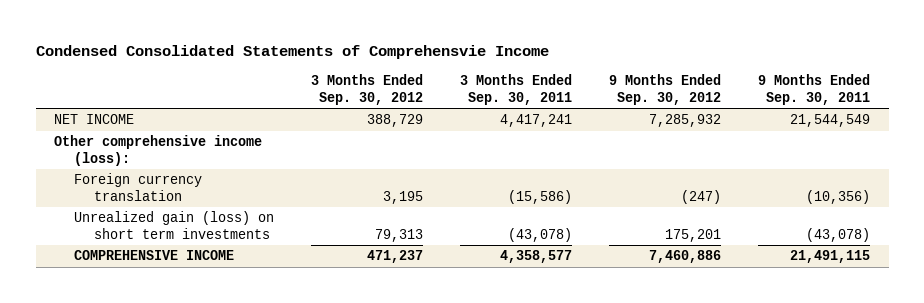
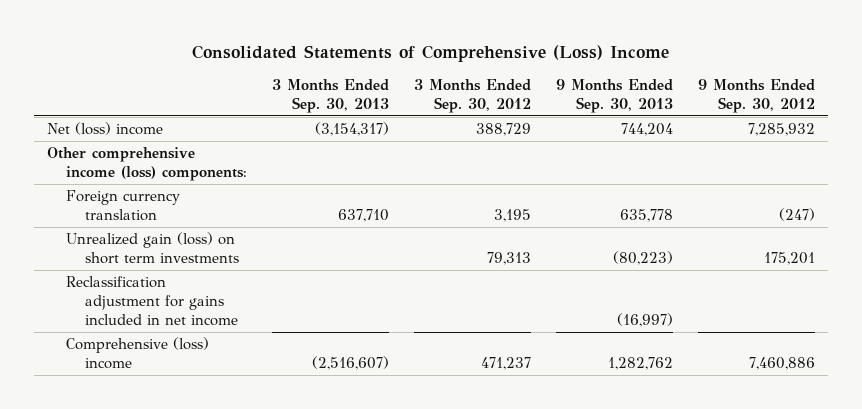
- Condensed Consolidated Statements of Comprehensvie Income
+ Consolidated Statements of Comprehensive (Loss) Income
- | 3 Months Ended Sep. 30, 2012 | 3 Months Ended Sep. 30, 2011 | 9 Months Ended Sep. 30, 2012 | 9 Months Ended Sep. 30, 2011
+ | 3 Months Ended Sep. 30, 2013 | 3 Months Ended Sep. 30, 2012 | 9 Months Ended Sep. 30, 2013 | 9 Months Ended Sep. 30, 2012
- NET INCOME | 388,729 | 4,417,241 | 7,285,932 | 21,544,549
- Other comprehensive income (loss):
+ Net (loss) income | (3,154,317) | 388,729 | 744,204 | 7,285,932
+ Other comprehensive income (loss) components:
- COMPREHENSIVE INCOME | 471,237 | 4,358,577 | 7,460,886 | 21,491,115
+ Reclassification adjustment for gains included in net income | | | (16,997) |
+ Comprehensive (loss) income | (2,516,607) | 471,237 | 1,282,762 | 7,460,886

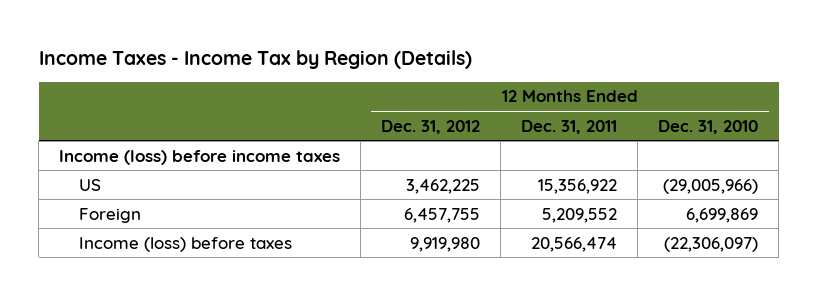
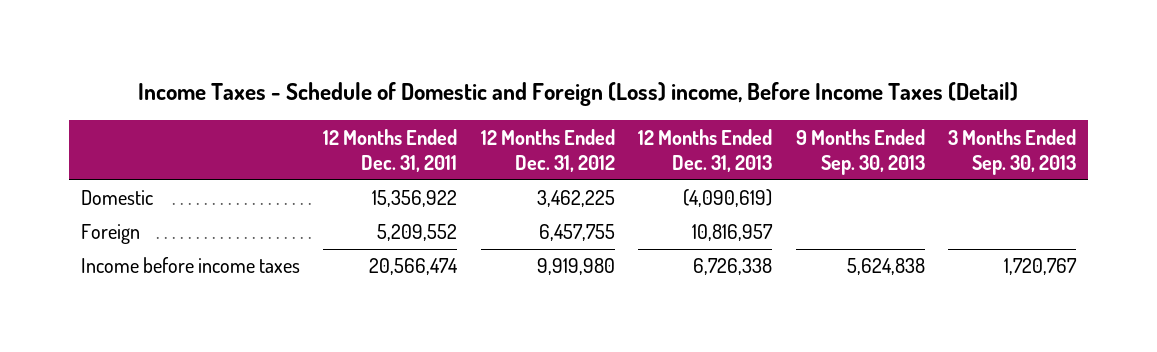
- Income Taxes - Income Tax by Region (Details)
+ Income Taxes - Schedule of Domestic and Foreign (Loss) income, Before Income Taxes (Detail)
- | 12 Months Ended Dec. 31, 2012 | 12 Months Ended Dec. 31, 2011 | 12 Months Ended Dec. 31, 2010
+ | 12 Months Ended Dec. 31, 2011 | 12 Months Ended Dec. 31, 2012 | 12 Months Ended Dec. 31, 2013 | 9 Months Ended Sep. 30, 2013 | 3 Months Ended Sep. 30, 2013
- Income (loss) before income taxes
- US | 3,462,225 | 15,356,922 | (29,005,966)
+ Domestic | 15,356,922 | 3,462,225 | (4,090,619) | |
- Income (loss) before taxes | 9,919,980 | 20,566,474 | (22,306,097)
+ Income before income taxes | 20,566,474 | 9,919,980 | 6,726,338 | 5,624,838 | 1,720,767

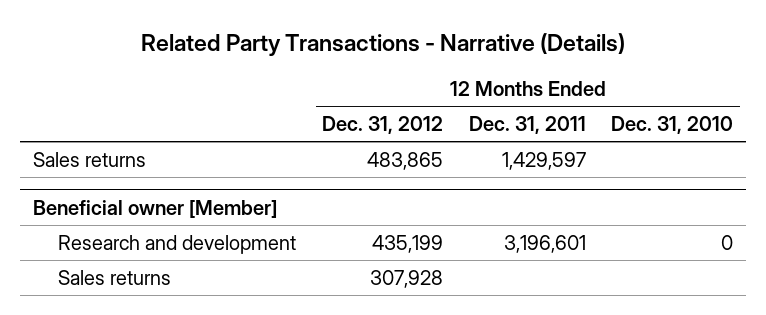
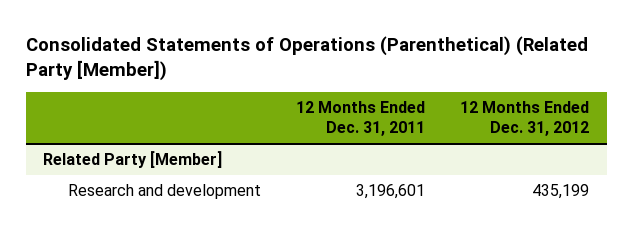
- Related Party Transactions - Narrative (Details)
+ Consolidated Statements of Operations (Parenthetical) (Related Party [Member])
- | 12 Months Ended Dec. 31, 2012 | 12 Months Ended Dec. 31, 2011 | 12 Months Ended Dec. 31, 2010
+ | 12 Months Ended Dec. 31, 2011 | 12 Months Ended Dec. 31, 2012
- Sales returns | 483,865 | 1,429,597 |
- Beneficial owner [Member]
+ Related Party [Member]
- Sales returns | 307,928 | |

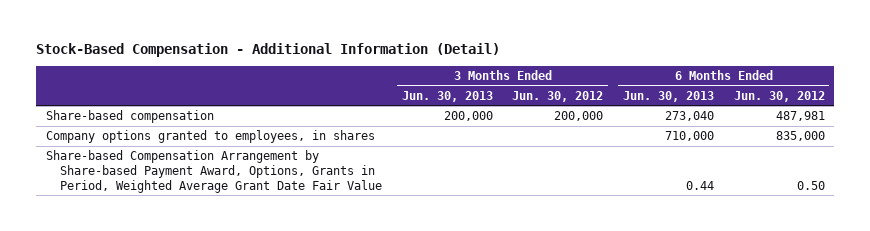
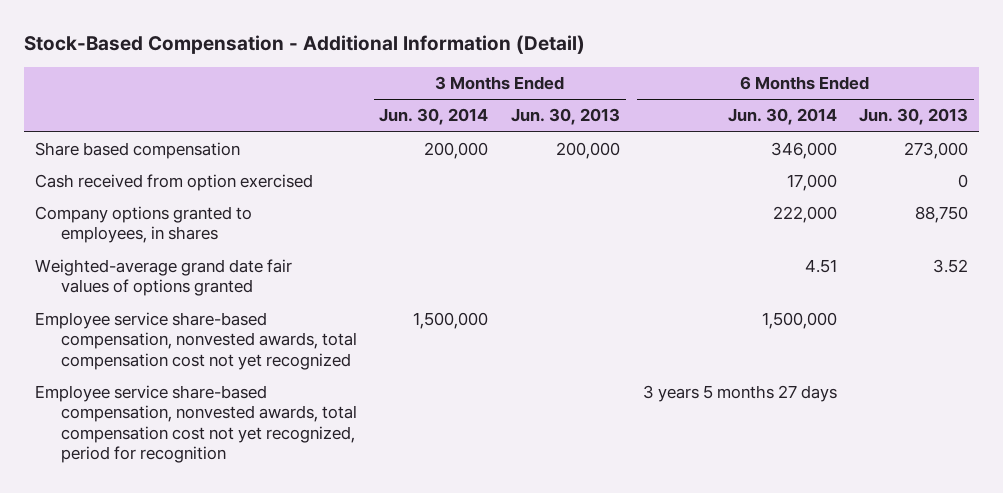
- | 3 Months Ended Jun. 30, 2013 | 3 Months Ended Jun. 30, 2012 | 6 Months Ended Jun. 30, 2013 | 6 Months Ended Jun. 30, 2012
+ | 3 Months Ended Jun. 30, 2014 | 3 Months Ended Jun. 30, 2013 | 6 Months Ended Jun. 30, 2014 | 6 Months Ended Jun. 30, 2013
- Share-based compensation | 200,000 | 200,000 | 273,040 | 487,981
- Company options granted to employees, in shares | | | 710,000 | 835,000
- Share-based Compensation Arrangement by Share-based Payment Award, Options, Grants in Period, Weighted Average Grant Date Fair Value | | | 0.44 | 0.50
+ Share based compensation | 200,000 | 200,000 | 346,000 | 273,000
+ Cash received from option exercised | | | 17,000 | 0
+ Company options granted to employees, in shares | | | 222,000 | 88,750
+ Weighted-average grand date fair values of options granted | | | 4.51 | 3.52
+ Employee service share-based compensation, nonvested awards, total compensation cost not yet recognized | 1,500,000 | | 1,500,000 |
+ Employee service share-based compensation, nonvested awards, total compensation cost not yet recognized, period for recognition | | | 3 years 5 months 27 days |

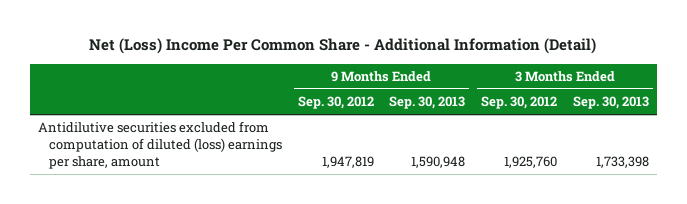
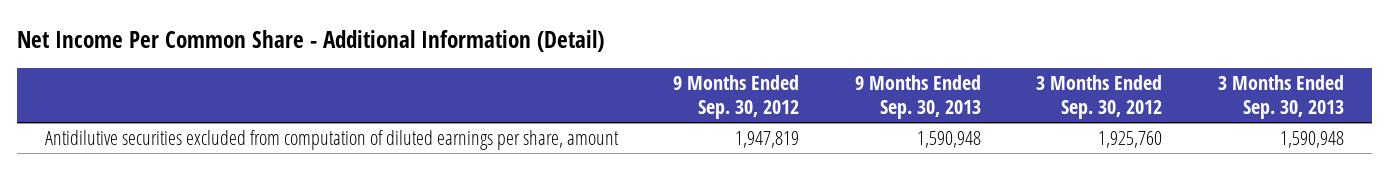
- Net (Loss) Income Per Common Share - Additional Information (Detail)
+ Net Income Per Common Share - Additional Information (Detail)
- Antidilutive securities excluded from computation of diluted (loss) earnings per share, amount | 1,947,819 | 1,590,948 | 1,925,760 | 1,733,398
+ Antidilutive securities excluded from computation of diluted earnings per share, amount | 1,947,819 | 1,590,948 | 1,925,760 | 1,590,948

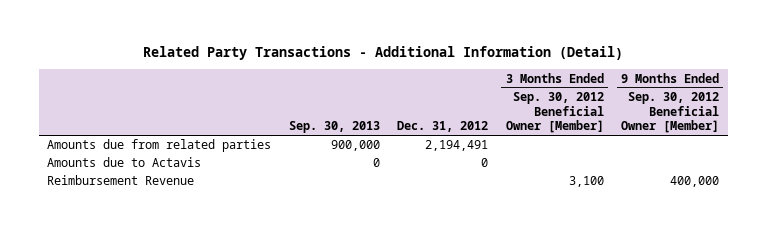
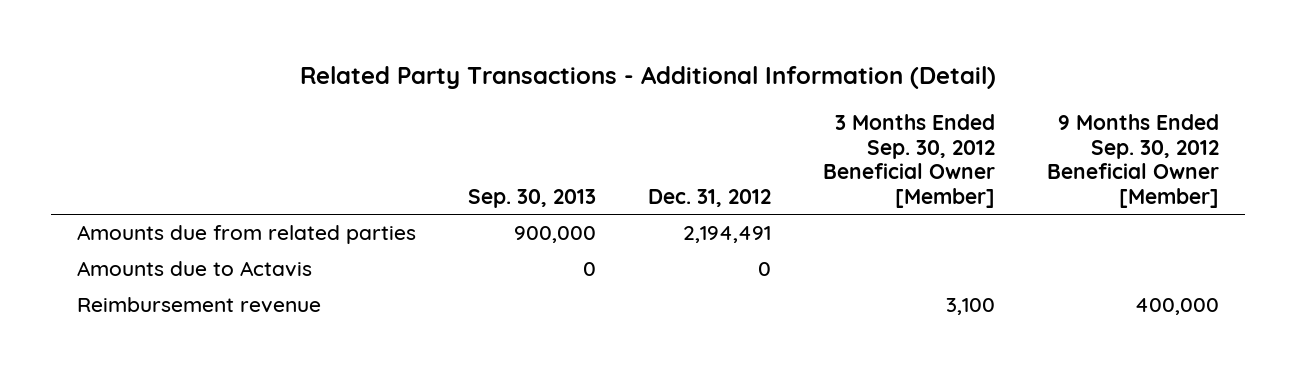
- Reimbursement Revenue | | | 3,100 | 400,000
+ Reimbursement revenue | | | 3,100 | 400,000

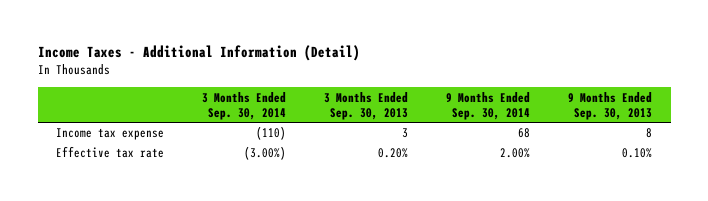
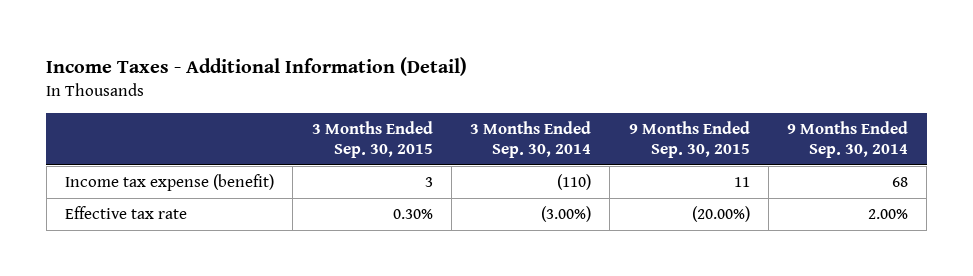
- | 3 Months Ended Sep. 30, 2014 | 3 Months Ended Sep. 30, 2013 | 9 Months Ended Sep. 30, 2014 | 9 Months Ended Sep. 30, 2013
+ | 3 Months Ended Sep. 30, 2015 | 3 Months Ended Sep. 30, 2014 | 9 Months Ended Sep. 30, 2015 | 9 Months Ended Sep. 30, 2014
- Income tax expense | (110) | 3 | 68 | 8
+ Income tax expense (benefit) | 3 | (110) | 11 | 68

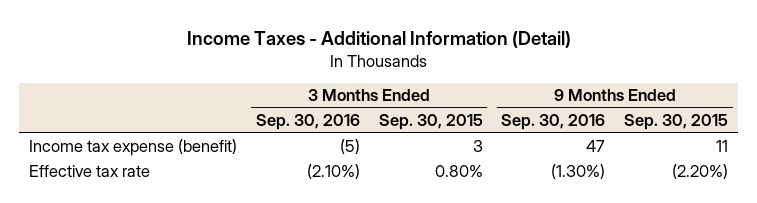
- | 3 Months Ended Sep. 30, 2015 | 3 Months Ended Sep. 30, 2014 | 9 Months Ended Sep. 30, 2015 | 9 Months Ended Sep. 30, 2014
+ | 3 Months Ended Sep. 30, 2016 | 3 Months Ended Sep. 30, 2015 | 9 Months Ended Sep. 30, 2016 | 9 Months Ended Sep. 30, 2015
- Effective tax rate | 0.30% | (3.00%) | (20.00%) | 2.00%
+ Effective tax rate | (2.10%) | 0.80% | (1.30%) | (2.20%)

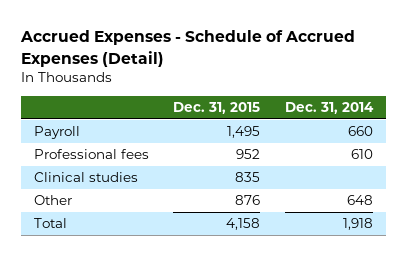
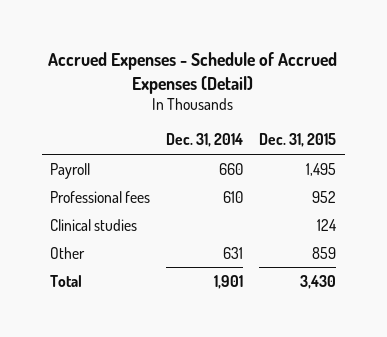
- | Dec. 31, 2015 | Dec. 31, 2014
+ | Dec. 31, 2014 | Dec. 31, 2015
- Clinical studies | 835 |
- Other | 876 | 648
- Total | 4,158 | 1,918
+ Clinical studies | | 124
+ Other | 631 | 859
+ Total | 1,901 | 3,430

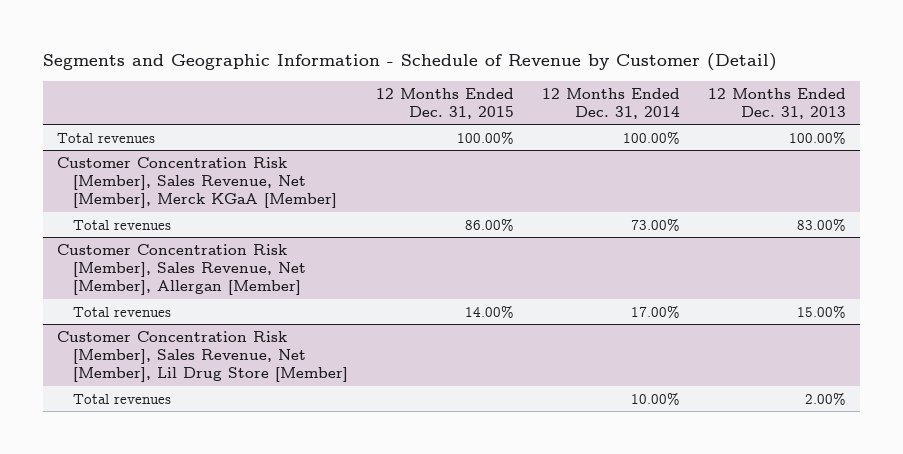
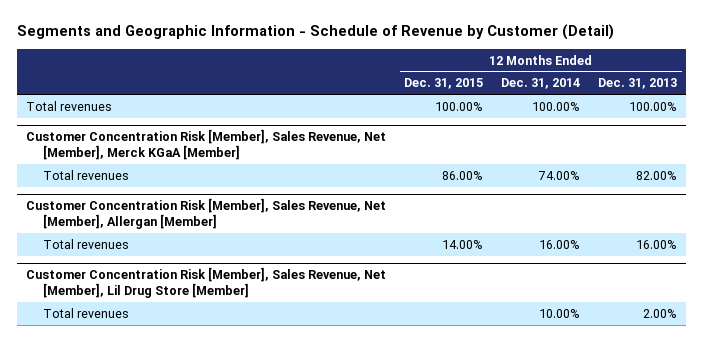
@ Customer Concentration Risk [Member], Sales Revenue, Net [Member], Merck KGaA [Member]
- Total revenues | 86.00% | 73.00% | 83.00%
+ Total revenues | 86.00% | 74.00% | 82.00%
@ Customer Concentration Risk [Member], Sales Revenue, Net [Member], Allergan [Member]
- Total revenues | 14.00% | 17.00% | 15.00%
+ Total revenues | 14.00% | 16.00% | 16.00%

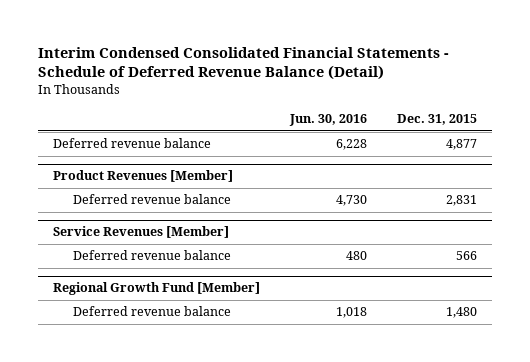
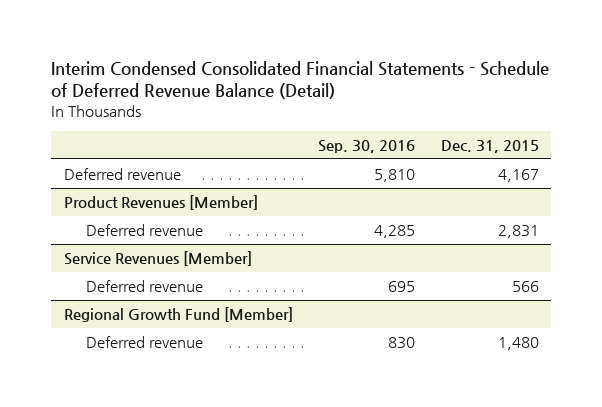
- | Jun. 30, 2016 | Dec. 31, 2015
+ | Sep. 30, 2016 | Dec. 31, 2015
- Deferred revenue balance | 6,228 | 4,877
+ Deferred revenue | 5,810 | 4,167
@ Product Revenues [Member]
- Deferred revenue balance | 4,730 | 2,831
+ Deferred revenue | 4,285 | 2,831
@ Service Revenues [Member]
- Deferred revenue balance | 480 | 566
+ Deferred revenue | 695 | 566
@ Regional Growth Fund [Member]
- Deferred revenue balance | 1,018 | 1,480
+ Deferred revenue | 830 | 1,480

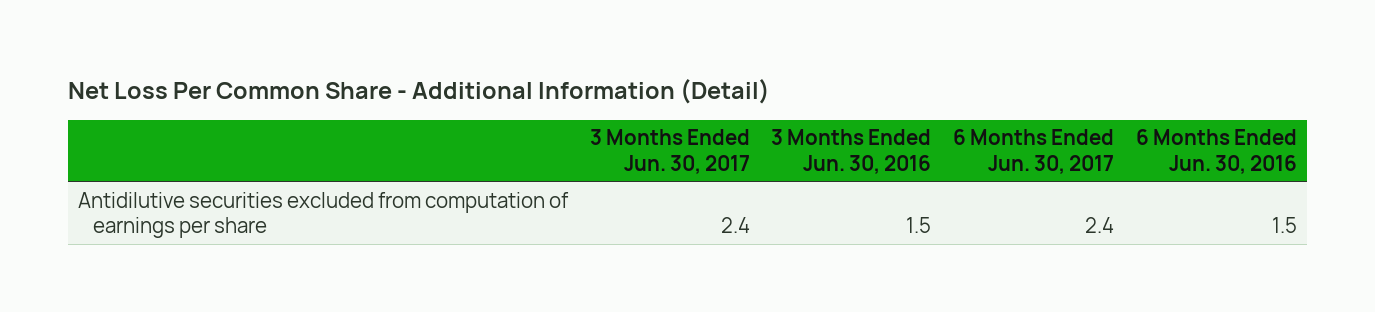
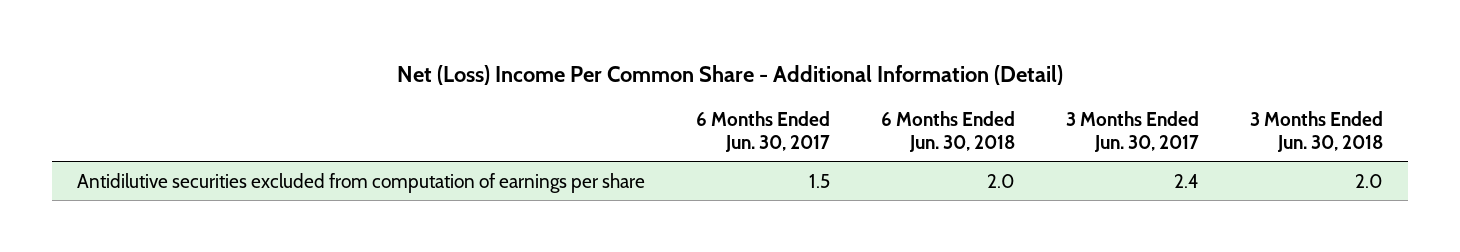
- Net Loss Per Common Share - Additional Information (Detail)
+ Net (Loss) Income Per Common Share - Additional Information (Detail)
- | 3 Months Ended Jun. 30, 2017 | 3 Months Ended Jun. 30, 2016 | 6 Months Ended Jun. 30, 2017 | 6 Months Ended Jun. 30, 2016
+ | 6 Months Ended Jun. 30, 2017 | 6 Months Ended Jun. 30, 2018 | 3 Months Ended Jun. 30, 2017 | 3 Months Ended Jun. 30, 2018
- Antidilutive securities excluded from computation of earnings per share | 2.4 | 1.5 | 2.4 | 1.5
+ Antidilutive securities excluded from computation of earnings per share | 1.5 | 2.0 | 2.4 | 2.0

